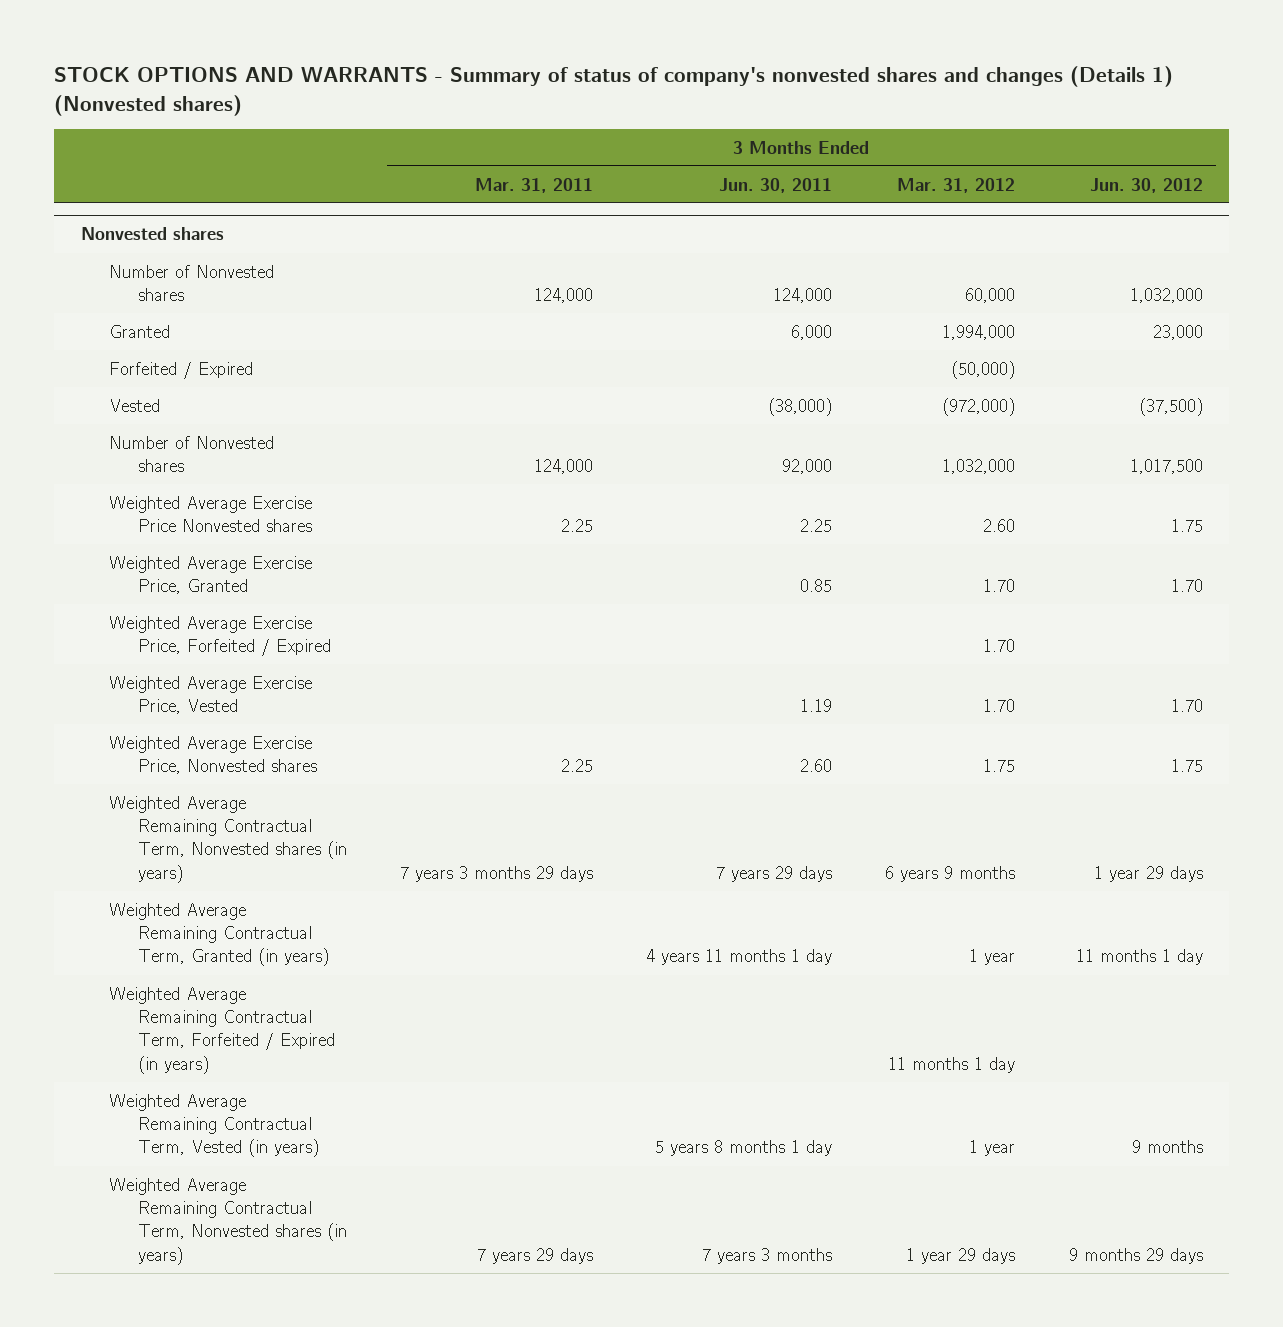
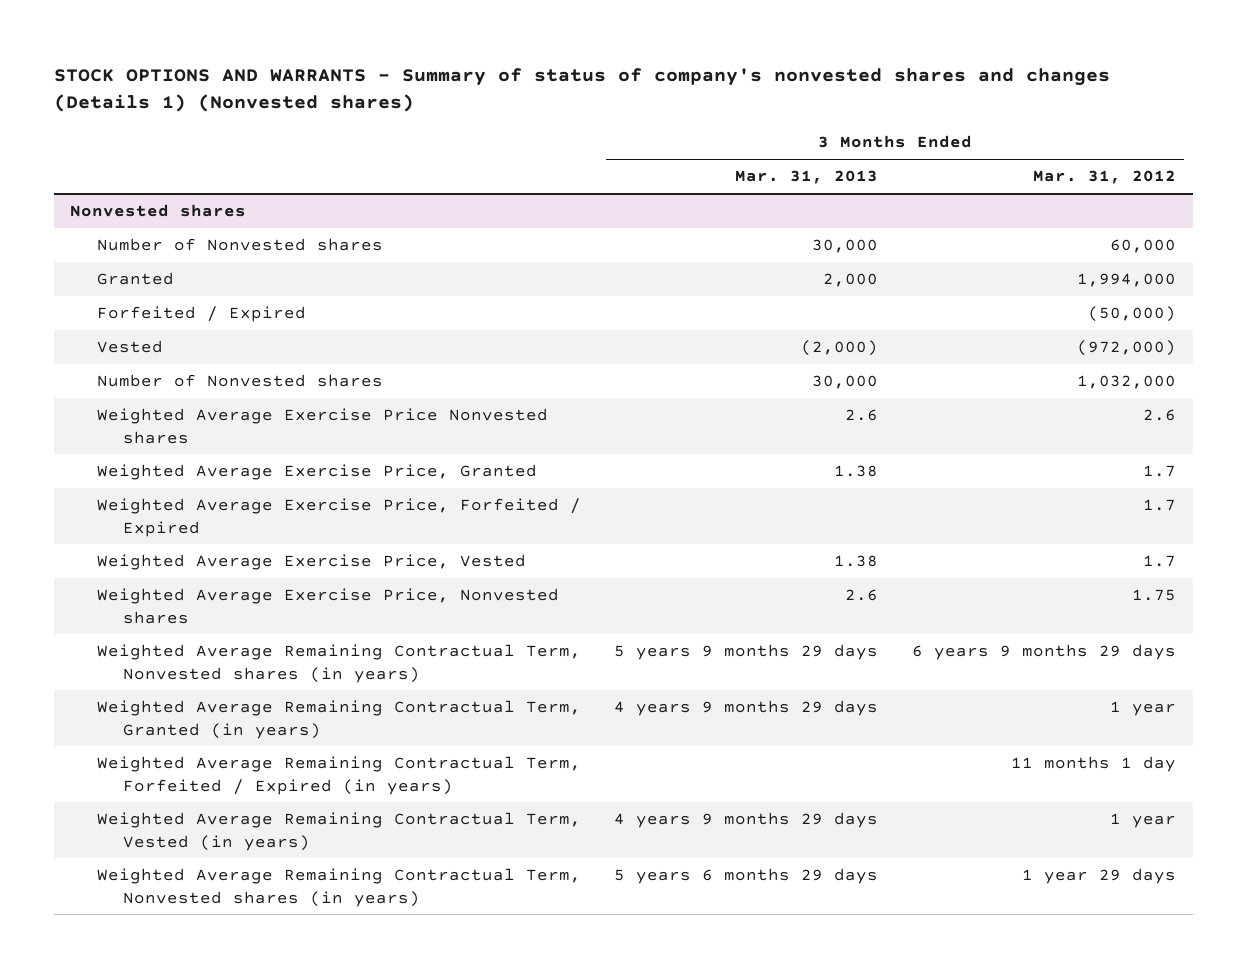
- | 3 Months Ended Mar. 31, 2011 | 3 Months Ended Jun. 30, 2011 | 3 Months Ended Mar. 31, 2012 | 3 Months Ended Jun. 30, 2012
+ | 3 Months Ended Mar. 31, 2013 | 3 Months Ended Mar. 31, 2012
@ Nonvested shares
- Weighted Average Exercise Price Nonvested shares | 2.25 | 2.25 | 2.60 | 1.75
- Weighted Average Exercise Price, Granted | | 0.85 | 1.70 | 1.70
- Weighted Average Exercise Price, Forfeited / Expired | | | 1.70 |
- Weighted Average Exercise Price, Vested | | 1.19 | 1.70 | 1.70
+ Weighted Average Exercise Price Nonvested shares | 2.6 | 2.6
+ Weighted Average Exercise Price, Granted | 1.38 | 1.7
+ Weighted Average Exercise Price, Forfeited / Expired | | 1.7
+ Weighted Average Exercise Price, Vested | 1.38 | 1.7
- Weighted Average Remaining Contractual Term, Nonvested shares (in years) | 7 years 3 months 29 days | 7 years 29 days | 6 years 9 months | 1 year 29 days
+ Weighted Average Remaining Contractual Term, Nonvested shares (in years) | 5 years 9 months 29 days | 6 years 9 months 29 days

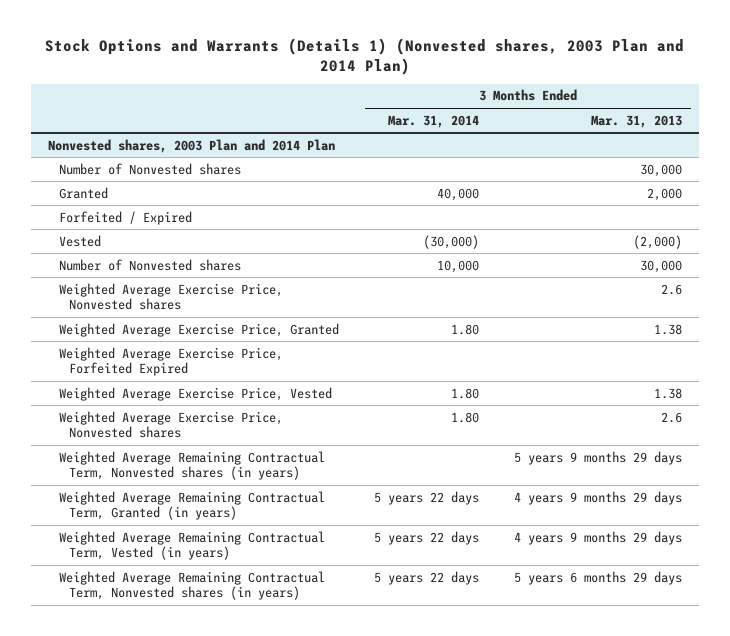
- STOCK OPTIONS AND WARRANTS - Summary of status of company's nonvested shares and changes (Details 1) (Nonvested shares)
+ Stock Options and Warrants (Details 1) (Nonvested shares, 2003 Plan and 2014 Plan)
- | 3 Months Ended Mar. 31, 2013 | 3 Months Ended Mar. 31, 2012
+ | 3 Months Ended Mar. 31, 2014 | 3 Months Ended Mar. 31, 2013
- Nonvested shares
+ Nonvested shares, 2003 Plan and 2014 Plan
- Weighted Average Exercise Price Nonvested shares | 2.6 | 2.6
+ Weighted Average Exercise Price, Nonvested shares | | 2.6
- Weighted Average Exercise Price, Forfeited / Expired | | 1.7
+ Weighted Average Exercise Price, Forfeited Expired
- Weighted Average Remaining Contractual Term, Forfeited / Expired (in years) | | 11 months 1 day

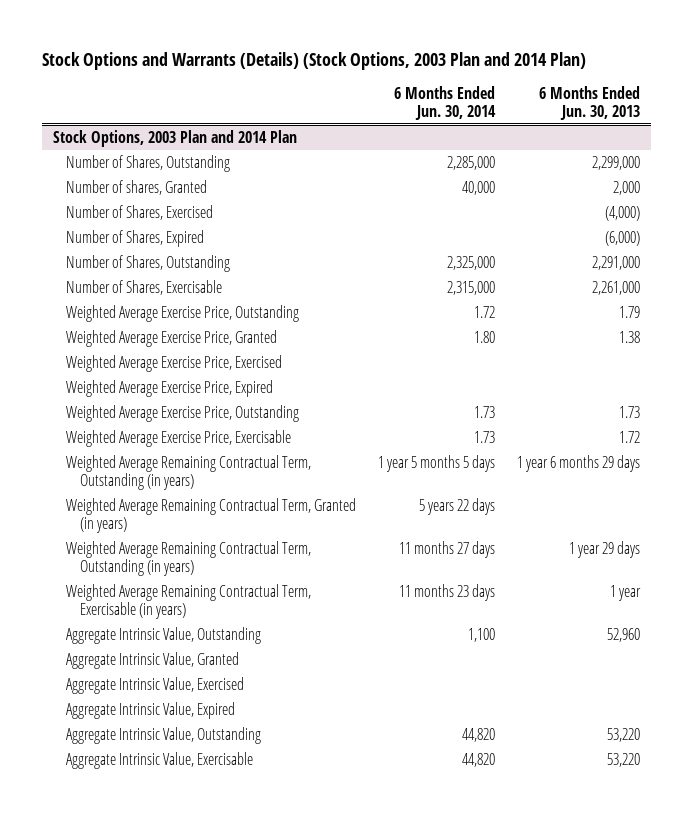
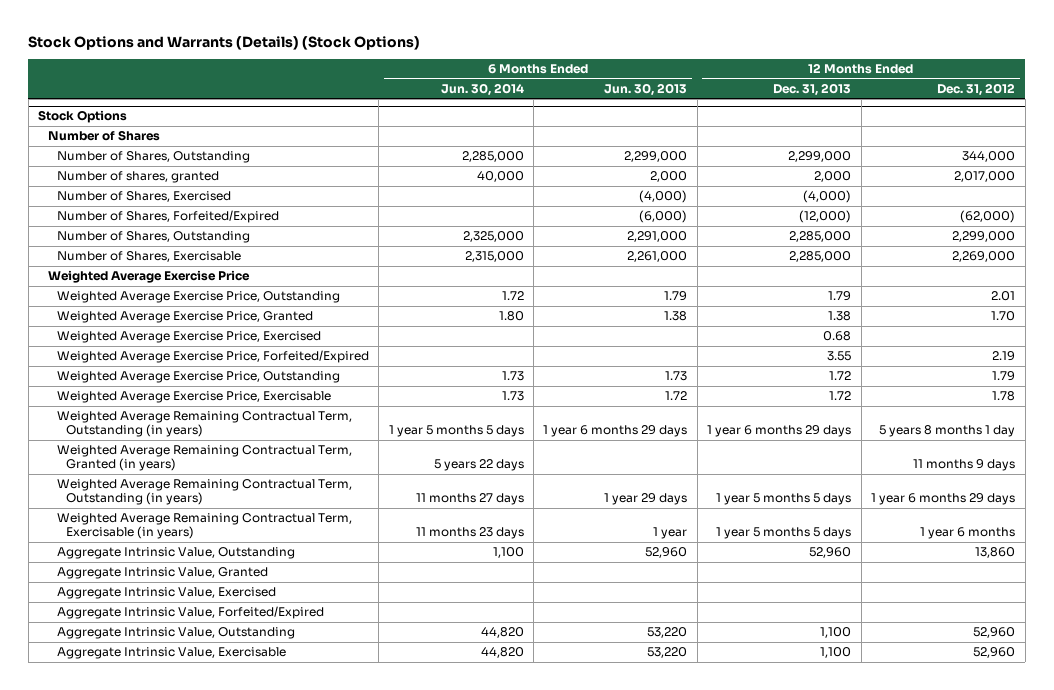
- Stock Options and Warrants (Details) (Stock Options, 2003 Plan and 2014 Plan)
+ Stock Options and Warrants (Details) (Stock Options)
- | 6 Months Ended Jun. 30, 2014 | 6 Months Ended Jun. 30, 2013
+ | 6 Months Ended Jun. 30, 2014 | 6 Months Ended Jun. 30, 2013 | 12 Months Ended Dec. 31, 2013 | 12 Months Ended Dec. 31, 2012
- Stock Options, 2003 Plan and 2014 Plan
+ Stock Options
+ Number of Shares
- Number of shares, Granted | 40,000 | 2,000
+ Number of shares, granted | 40,000 | 2,000 | 2,000 | 2,017,000
- Number of Shares, Expired | | (6,000)
+ Number of Shares, Forfeited/Expired | | (6,000) | (12,000) | (62,000)
+ Weighted Average Exercise Price
- Weighted Average Exercise Price, Expired
+ Weighted Average Exercise Price, Forfeited/Expired | | | 3.55 | 2.19
- Aggregate Intrinsic Value, Expired
+ Aggregate Intrinsic Value, Forfeited/Expired

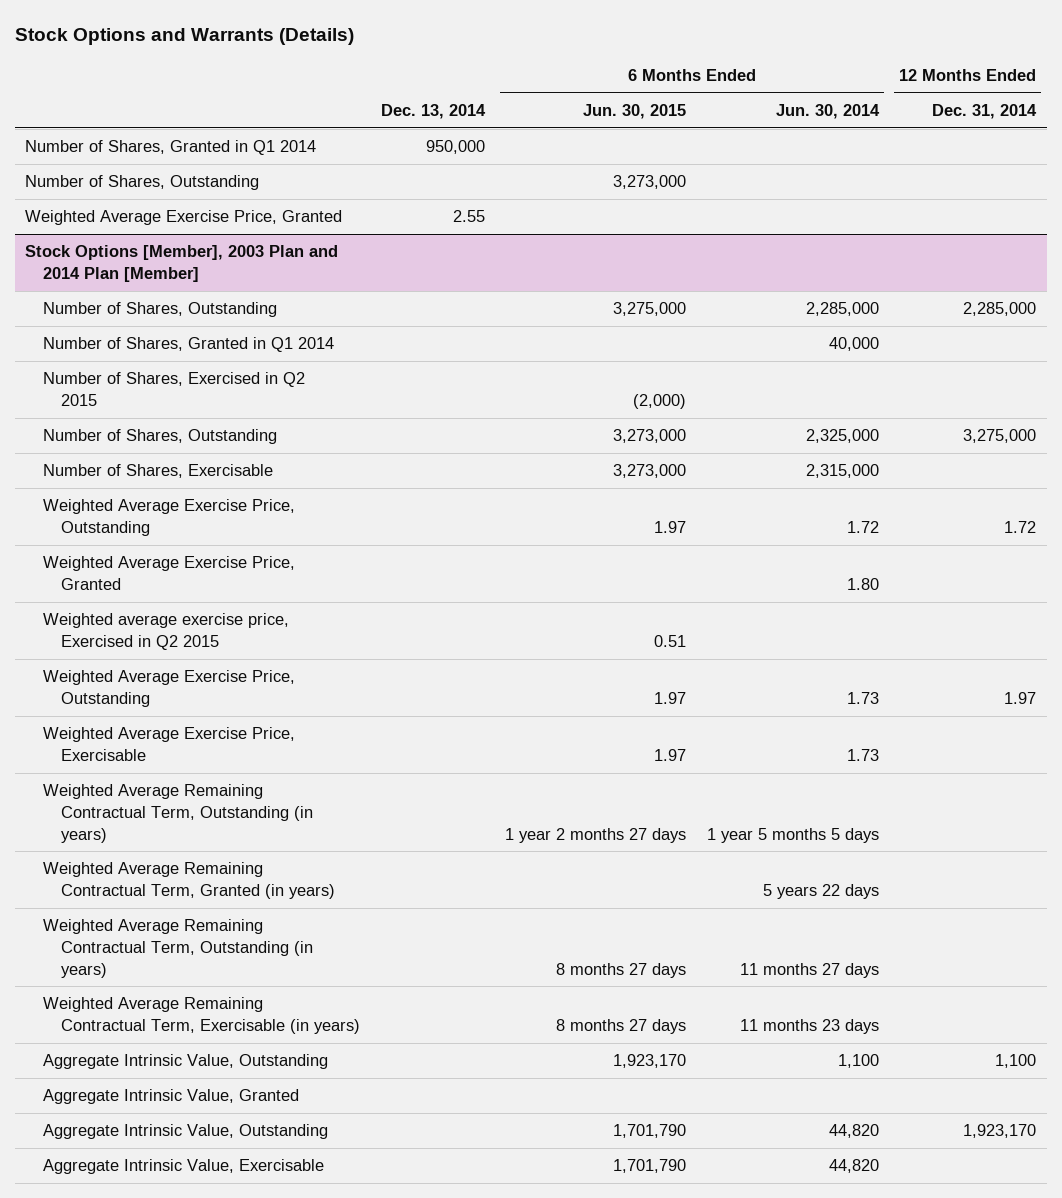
- Stock Options and Warrants (Details) (Stock Options)
+ Stock Options and Warrants (Details)
- | 6 Months Ended Jun. 30, 2014 | 6 Months Ended Jun. 30, 2013 | 12 Months Ended Dec. 31, 2013 | 12 Months Ended Dec. 31, 2012
+ | Dec. 13, 2014 | 6 Months Ended Jun. 30, 2015 | 6 Months Ended Jun. 30, 2014 | 12 Months Ended Dec. 31, 2014
- Stock Options
- Number of Shares
+ Number of Shares, Granted in Q1 2014 | 950,000 | | |
+ Number of Shares, Outstanding | | 3,273,000 | |
+ Weighted Average Exercise Price, Granted | 2.55 | | |
+ Stock Options [Member], 2003 Plan and 2014 Plan [Member]
- Number of shares, granted | 40,000 | 2,000 | 2,000 | 2,017,000
- Number of Shares, Exercised | | (4,000) | (4,000) |
- Number of Shares, Forfeited/Expired | | (6,000) | (12,000) | (62,000)
+ Number of Shares, Granted in Q1 2014 | | | 40,000 |
+ Number of Shares, Exercised in Q2 2015 | | (2,000) | |
- Weighted Average Exercise Price
- Weighted Average Exercise Price, Exercised | | | 0.68 |
- Weighted Average Exercise Price, Forfeited/Expired | | | 3.55 | 2.19
+ Weighted average exercise price, Exercised in Q2 2015 | | 0.51 | |
- Aggregate Intrinsic Value, Exercised
- Aggregate Intrinsic Value, Forfeited/Expired

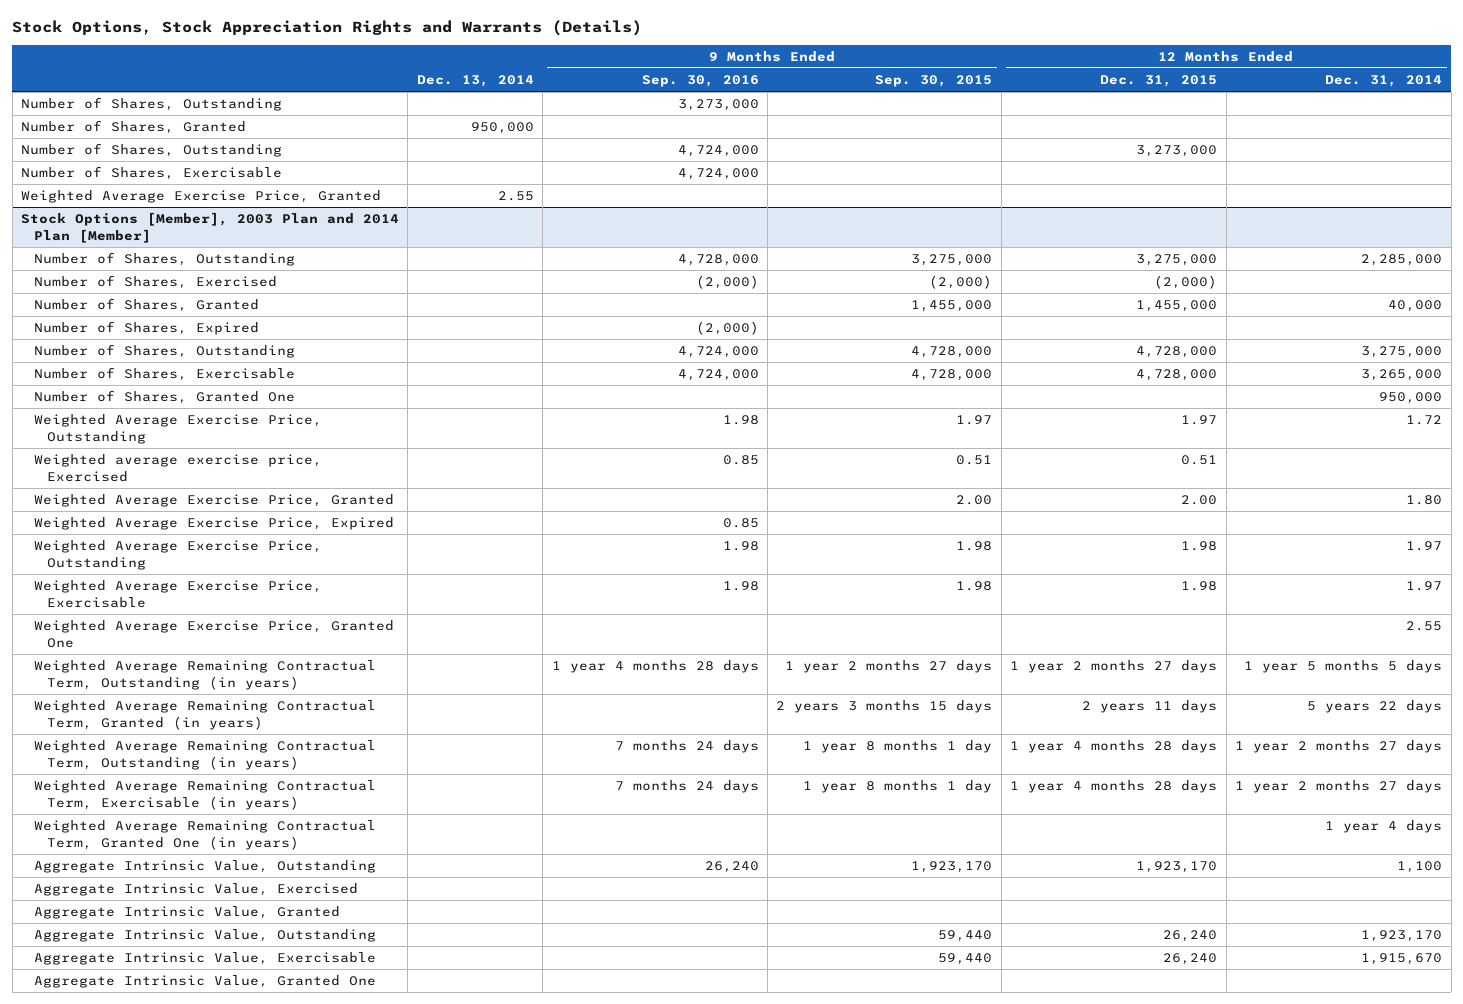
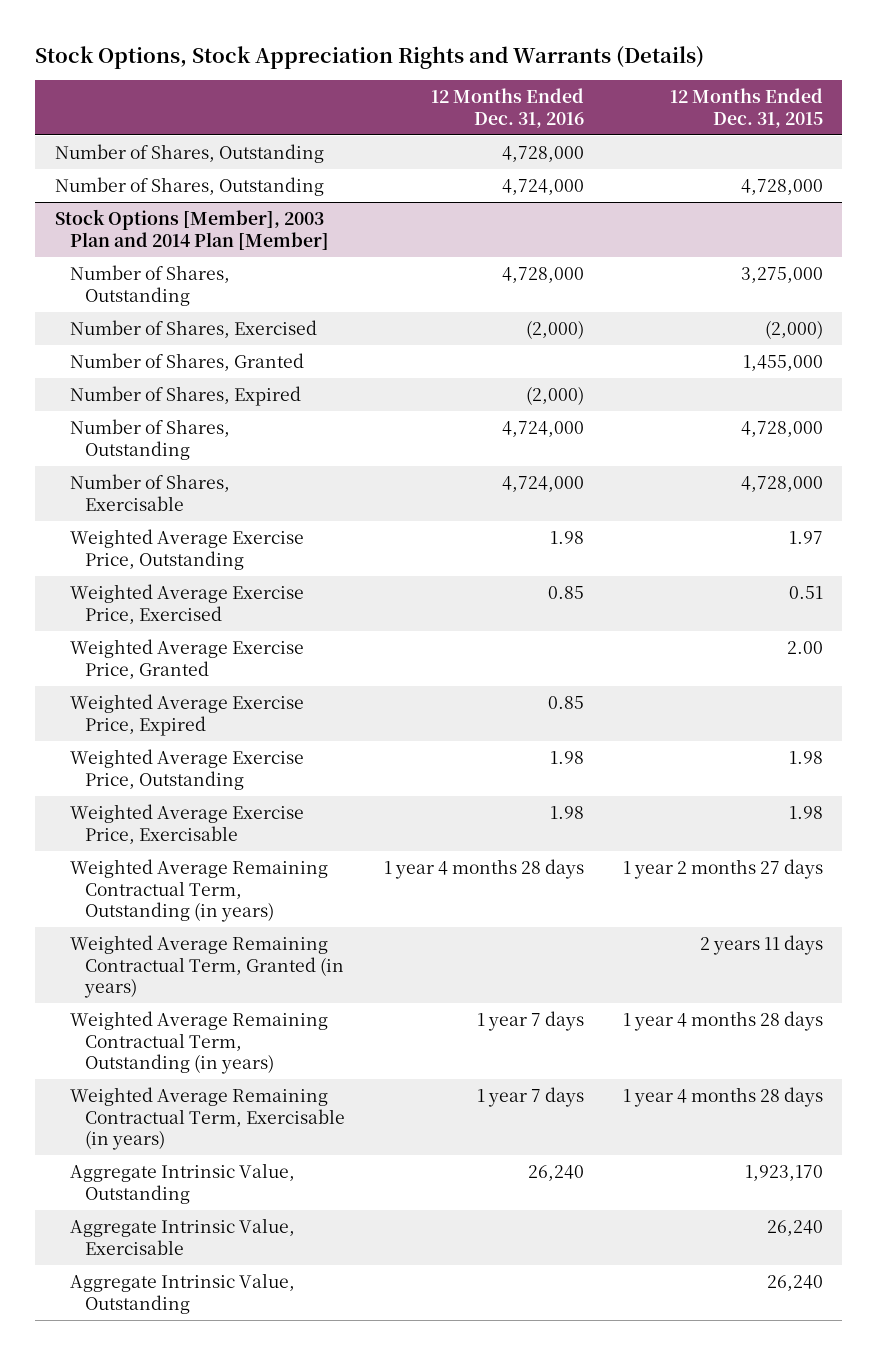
- | Dec. 13, 2014 | 9 Months Ended Sep. 30, 2016 | 9 Months Ended Sep. 30, 2015 | 12 Months Ended Dec. 31, 2015 | 12 Months Ended Dec. 31, 2014
+ | 12 Months Ended Dec. 31, 2016 | 12 Months Ended Dec. 31, 2015
- Number of Shares, Granted | 950,000 | | | |
- Number of Shares, Outstanding | | 4,724,000 | | 3,273,000 |
- Number of Shares, Exercisable | | 4,724,000 | | |
- Weighted Average Exercise Price, Granted | 2.55 | | | |
+ Number of Shares, Outstanding | 4,724,000 | 4,728,000
@ Stock Options [Member], 2003 Plan and 2014 Plan [Member]
- Number of Shares, Granted One | | | | | 950,000
- Weighted average exercise price, Exercised | | 0.85 | 0.51 | 0.51 |
+ Weighted Average Exercise Price, Exercised | 0.85 | 0.51
- Weighted Average Exercise Price, Granted One | | | | | 2.55
- Weighted Average Remaining Contractual Term, Granted One (in years) | | | | | 1 year 4 days
- Aggregate Intrinsic Value, Exercised
- Aggregate Intrinsic Value, Granted
- Aggregate Intrinsic Value, Granted One
moved down: Aggregate Intrinsic Value, Outstanding | | 26,240

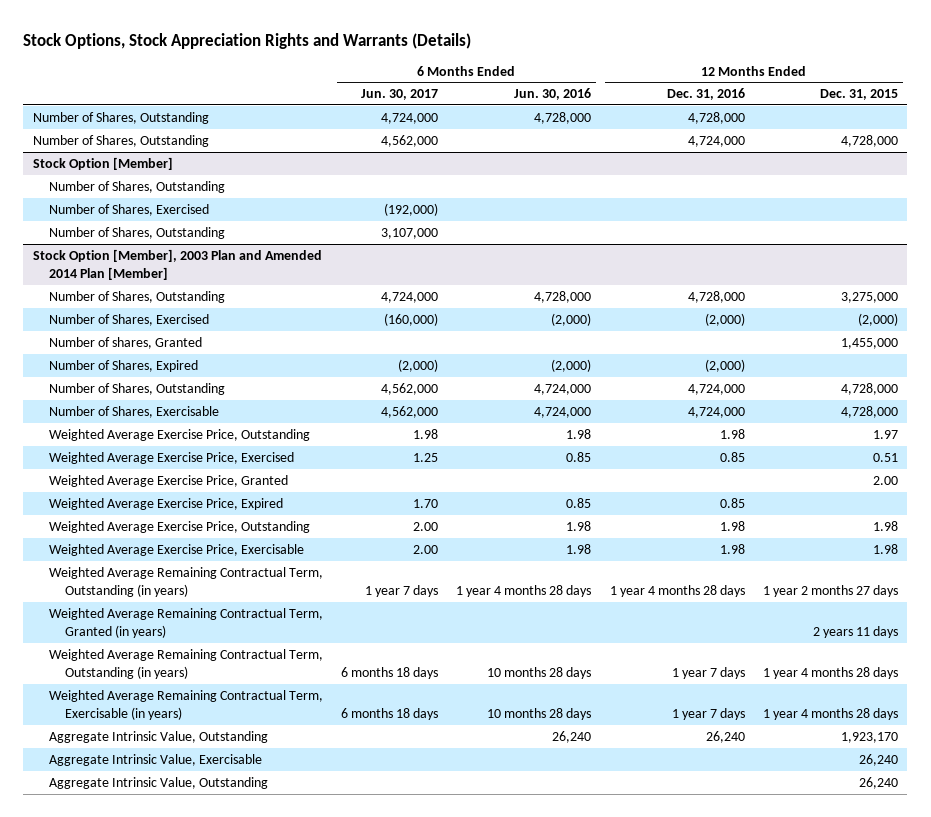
- | 12 Months Ended Dec. 31, 2016 | 12 Months Ended Dec. 31, 2015
+ | 6 Months Ended Jun. 30, 2017 | 6 Months Ended Jun. 30, 2016 | 12 Months Ended Dec. 31, 2016 | 12 Months Ended Dec. 31, 2015
- Stock Options [Member], 2003 Plan and 2014 Plan [Member]
+ Stock Option [Member]
+ Number of Shares, Outstanding
+ Number of Shares, Exercised | (192,000) | | |
+ Number of Shares, Outstanding | 3,107,000 | | |
+ Stock Option [Member], 2003 Plan and Amended 2014 Plan [Member]
- Number of Shares, Granted | | 1,455,000
+ Number of shares, Granted | | | | 1,455,000

